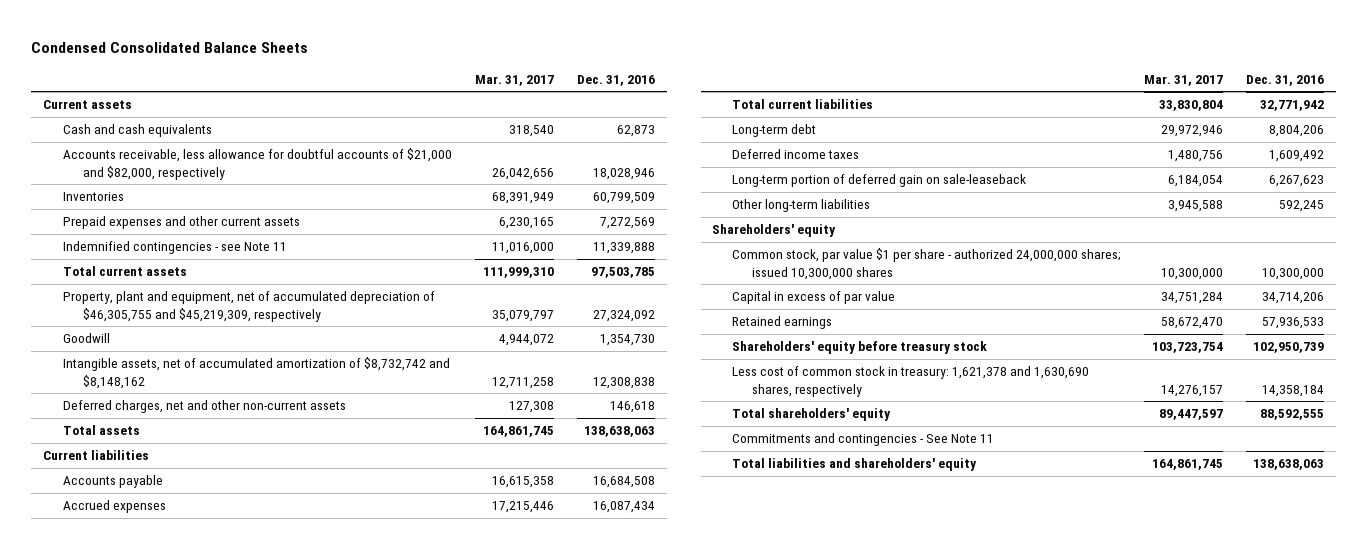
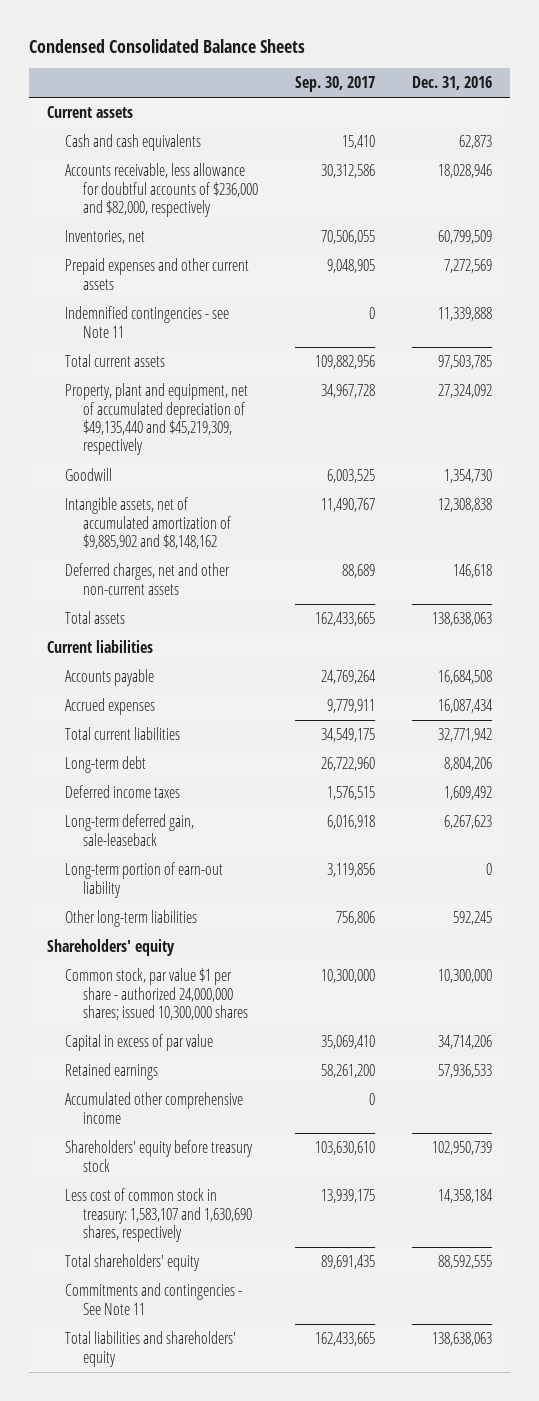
- | Mar. 31, 2017 | Dec. 31, 2016
+ | Sep. 30, 2017 | Dec. 31, 2016
- Accounts receivable, less allowance for doubtful accounts of $21,000 and $82,000, respectively | 26,042,656 | 18,028,946
- Inventories | 68,391,949 | 60,799,509
+ Accounts receivable, less allowance for doubtful accounts of $236,000 and $82,000, respectively | 30,312,586 | 18,028,946
+ Inventories, net | 70,506,055 | 60,799,509
- Property, plant and equipment, net of accumulated depreciation of $46,305,755 and $45,219,309, respectively | 35,079,797 | 27,324,092
+ Property, plant and equipment, net of accumulated depreciation of $49,135,440 and $45,219,309, respectively | 34,967,728 | 27,324,092
- Intangible assets, net of accumulated amortization of $8,732,742 and $8,148,162 | 12,711,258 | 12,308,838
+ Intangible assets, net of accumulated amortization of $9,885,902 and $8,148,162 | 11,490,767 | 12,308,838
- Long-term portion of deferred gain on sale-leaseback | 6,184,054 | 6,267,623
+ Long-term deferred gain, sale-leaseback | 6,016,918 | 6,267,623
+ Long-term portion of earn-out liability | 3,119,856 | 0
+ Accumulated other comprehensive income | 0 |
- Less cost of common stock in treasury: 1,621,378 and 1,630,690 shares, respectively | 14,276,157 | 14,358,184
+ Less cost of common stock in treasury: 1,583,107 and 1,630,690 shares, respectively | 13,939,175 | 14,358,184

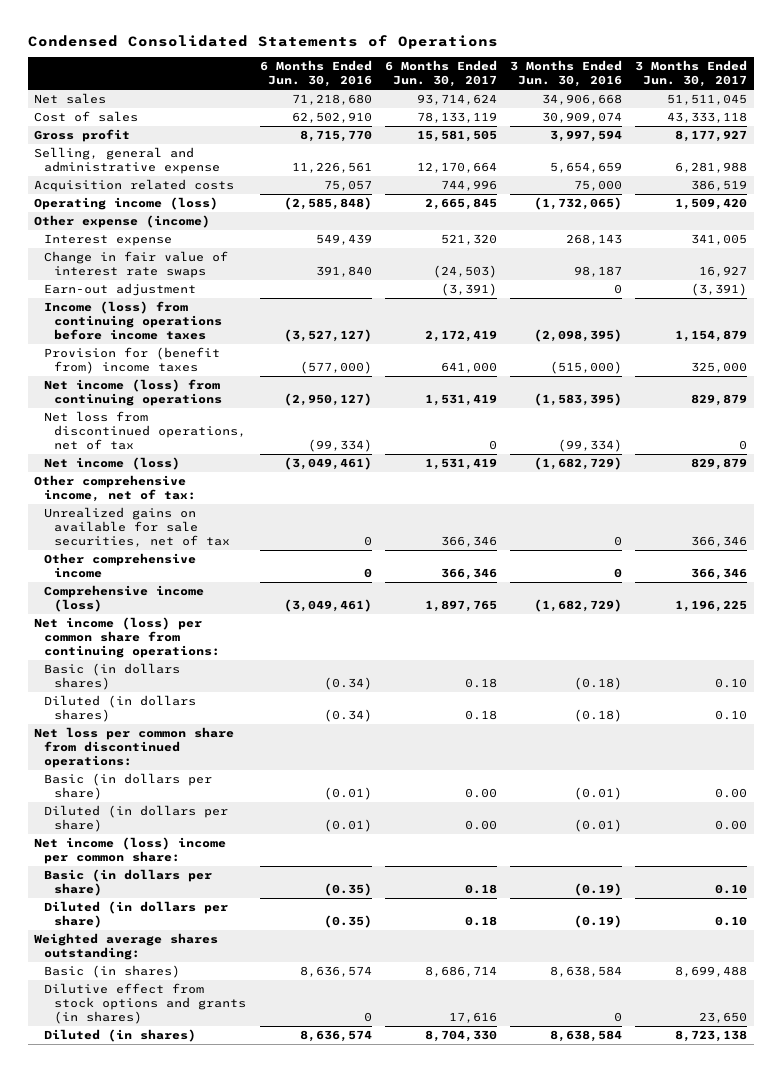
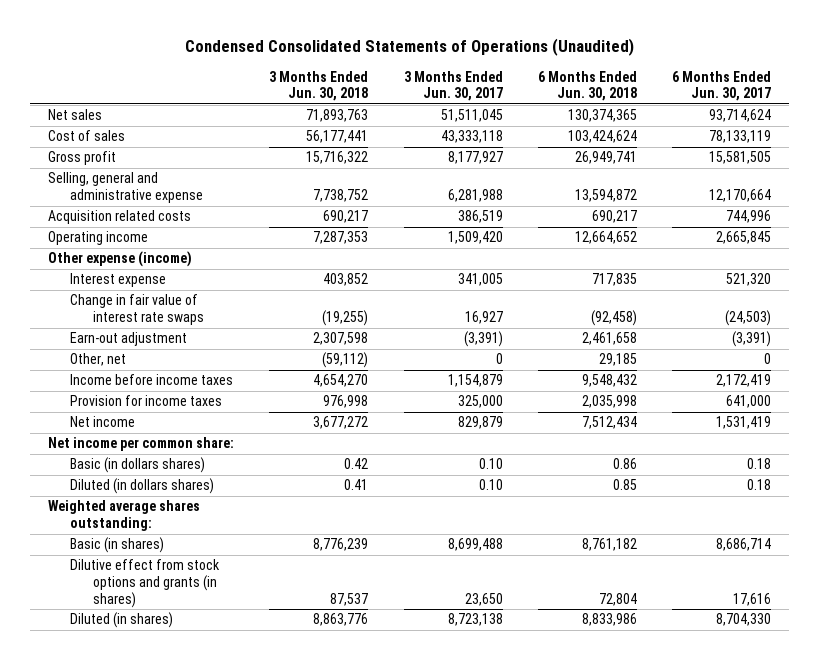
- Condensed Consolidated Statements of Operations
+ Condensed Consolidated Statements of Operations (Unaudited)
- | 6 Months Ended Jun. 30, 2016 | 6 Months Ended Jun. 30, 2017 | 3 Months Ended Jun. 30, 2016 | 3 Months Ended Jun. 30, 2017
+ | 3 Months Ended Jun. 30, 2018 | 3 Months Ended Jun. 30, 2017 | 6 Months Ended Jun. 30, 2018 | 6 Months Ended Jun. 30, 2017
- Operating income (loss) | (2,585,848) | 2,665,845 | (1,732,065) | 1,509,420
+ Operating income | 7,287,353 | 1,509,420 | 12,664,652 | 2,665,845
- Income (loss) from continuing operations before income taxes | (3,527,127) | 2,172,419 | (2,098,395) | 1,154,879
- Provision for (benefit from) income taxes | (577,000) | 641,000 | (515,000) | 325,000
- Net income (loss) from continuing operations | (2,950,127) | 1,531,419 | (1,583,395) | 829,879
- Net loss from discontinued operations, net of tax | (99,334) | 0 | (99,334) | 0
- Net income (loss) | (3,049,461) | 1,531,419 | (1,682,729) | 829,879
- Other comprehensive income, net of tax:
- Unrealized gains on available for sale securities, net of tax | 0 | 366,346 | 0 | 366,346
- Other comprehensive income | 0 | 366,346 | 0 | 366,346
- Comprehensive income (loss) | (3,049,461) | 1,897,765 | (1,682,729) | 1,196,225
- Net income (loss) per common share from continuing operations:
+ Other, net | (59,112) | 0 | 29,185 | 0
+ Income before income taxes | 4,654,270 | 1,154,879 | 9,548,432 | 2,172,419
+ Provision for income taxes | 976,998 | 325,000 | 2,035,998 | 641,000
+ Net income | 3,677,272 | 829,879 | 7,512,434 | 1,531,419
+ Net income per common share:
- Net loss per common share from discontinued operations:
- Basic (in dollars per share) | (0.01) | 0.00 | (0.01) | 0.00
- Diluted (in dollars per share) | (0.01) | 0.00 | (0.01) | 0.00
- Net income (loss) income per common share:
- Basic (in dollars per share) | (0.35) | 0.18 | (0.19) | 0.10
- Diluted (in dollars per share) | (0.35) | 0.18 | (0.19) | 0.10

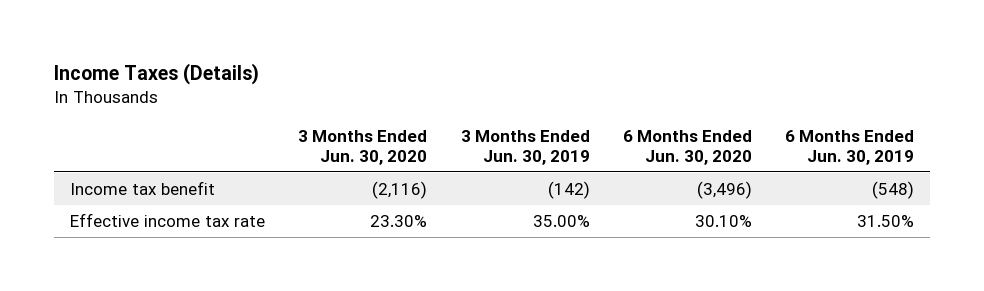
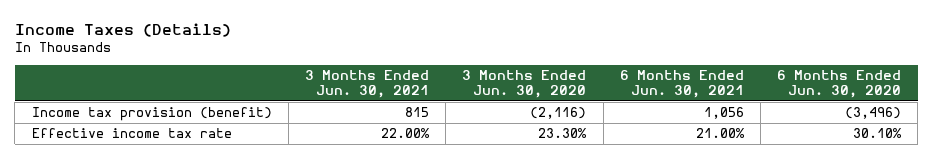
- | 3 Months Ended Jun. 30, 2020 | 3 Months Ended Jun. 30, 2019 | 6 Months Ended Jun. 30, 2020 | 6 Months Ended Jun. 30, 2019
+ | 3 Months Ended Jun. 30, 2021 | 3 Months Ended Jun. 30, 2020 | 6 Months Ended Jun. 30, 2021 | 6 Months Ended Jun. 30, 2020
- Income tax benefit | (2,116) | (142) | (3,496) | (548)
+ Income tax provision (benefit) | 815 | (2,116) | 1,056 | (3,496)

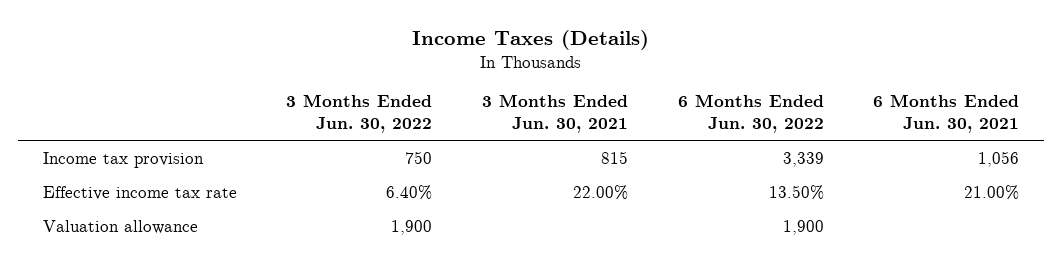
- | 3 Months Ended Jun. 30, 2021 | 3 Months Ended Jun. 30, 2020 | 6 Months Ended Jun. 30, 2021 | 6 Months Ended Jun. 30, 2020
+ | 3 Months Ended Jun. 30, 2022 | 3 Months Ended Jun. 30, 2021 | 6 Months Ended Jun. 30, 2022 | 6 Months Ended Jun. 30, 2021
- Income tax provision (benefit) | 815 | (2,116) | 1,056 | (3,496)
+ Income tax provision | 750 | 815 | 3,339 | 1,056
+ Valuation allowance | 1,900 | | 1,900 |

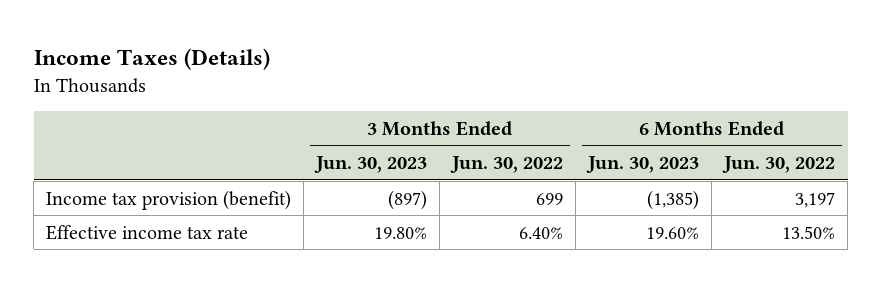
- | 3 Months Ended Jun. 30, 2022 | 3 Months Ended Jun. 30, 2021 | 6 Months Ended Jun. 30, 2022 | 6 Months Ended Jun. 30, 2021
+ | 3 Months Ended Jun. 30, 2023 | 3 Months Ended Jun. 30, 2022 | 6 Months Ended Jun. 30, 2023 | 6 Months Ended Jun. 30, 2022
- Income tax provision | 750 | 815 | 3,339 | 1,056
+ Income tax provision (benefit) | (897) | 699 | (1,385) | 3,197
- Valuation allowance | 1,900 | | 1,900 |

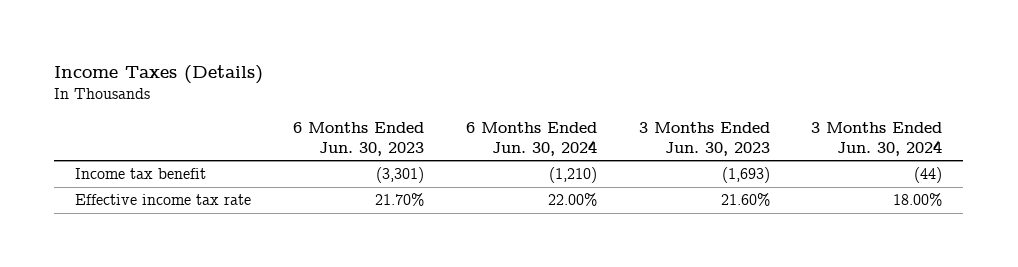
- | 3 Months Ended Jun. 30, 2023 | 3 Months Ended Jun. 30, 2022 | 6 Months Ended Jun. 30, 2023 | 6 Months Ended Jun. 30, 2022
+ | 6 Months Ended Jun. 30, 2023 | 6 Months Ended Jun. 30, 2024 | 3 Months Ended Jun. 30, 2023 | 3 Months Ended Jun. 30, 2024
- Income tax provision (benefit) | (897) | 699 | (1,385) | 3,197
- Effective income tax rate | 19.80% | 6.40% | 19.60% | 13.50%
+ Income tax benefit | (3,301) | (1,210) | (1,693) | (44)
+ Effective income tax rate | 21.70% | 22.00% | 21.60% | 18.00%

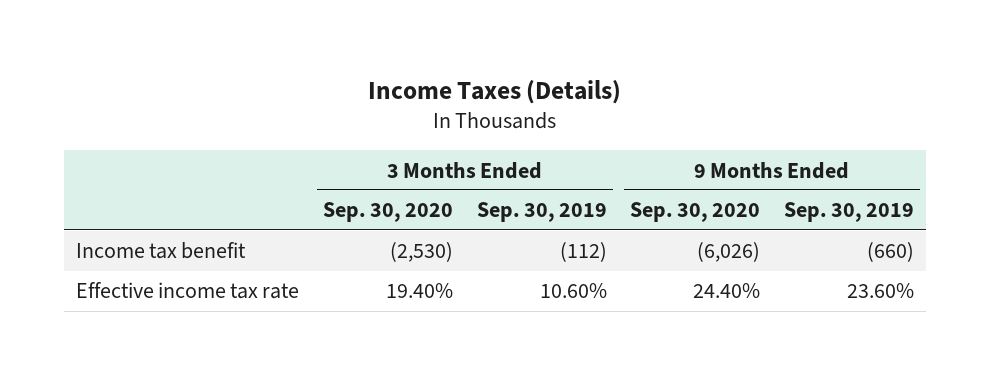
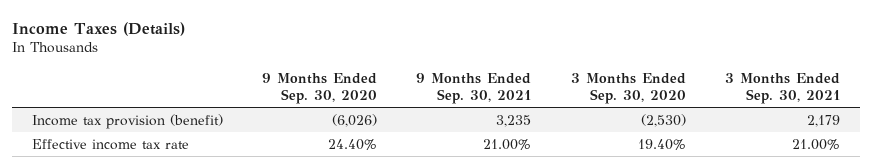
- | 3 Months Ended Sep. 30, 2020 | 3 Months Ended Sep. 30, 2019 | 9 Months Ended Sep. 30, 2020 | 9 Months Ended Sep. 30, 2019
+ | 9 Months Ended Sep. 30, 2020 | 9 Months Ended Sep. 30, 2021 | 3 Months Ended Sep. 30, 2020 | 3 Months Ended Sep. 30, 2021
- Income tax benefit | (2,530) | (112) | (6,026) | (660)
+ Income tax provision (benefit) | (6,026) | 3,235 | (2,530) | 2,179

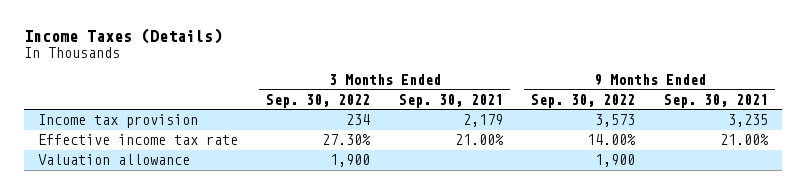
- | 9 Months Ended Sep. 30, 2020 | 9 Months Ended Sep. 30, 2021 | 3 Months Ended Sep. 30, 2020 | 3 Months Ended Sep. 30, 2021
+ | 3 Months Ended Sep. 30, 2022 | 3 Months Ended Sep. 30, 2021 | 9 Months Ended Sep. 30, 2022 | 9 Months Ended Sep. 30, 2021
- Income tax provision (benefit) | (6,026) | 3,235 | (2,530) | 2,179
+ Income tax provision | 234 | 2,179 | 3,573 | 3,235
+ Valuation allowance | 1,900 | | 1,900 |

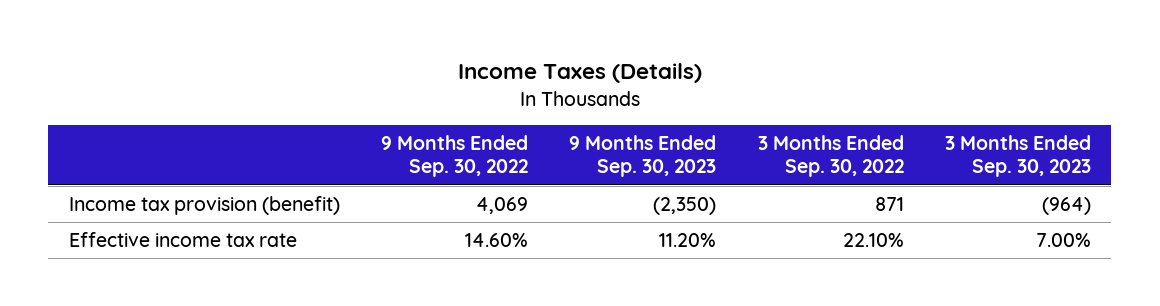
- | 3 Months Ended Sep. 30, 2022 | 3 Months Ended Sep. 30, 2021 | 9 Months Ended Sep. 30, 2022 | 9 Months Ended Sep. 30, 2021
+ | 9 Months Ended Sep. 30, 2022 | 9 Months Ended Sep. 30, 2023 | 3 Months Ended Sep. 30, 2022 | 3 Months Ended Sep. 30, 2023
- Income tax provision | 234 | 2,179 | 3,573 | 3,235
- Effective income tax rate | 27.30% | 21.00% | 14.00% | 21.00%
- Valuation allowance | 1,900 | | 1,900 |
+ Income tax provision (benefit) | 4,069 | (2,350) | 871 | (964)
+ Effective income tax rate | 14.60% | 11.20% | 22.10% | 7.00%

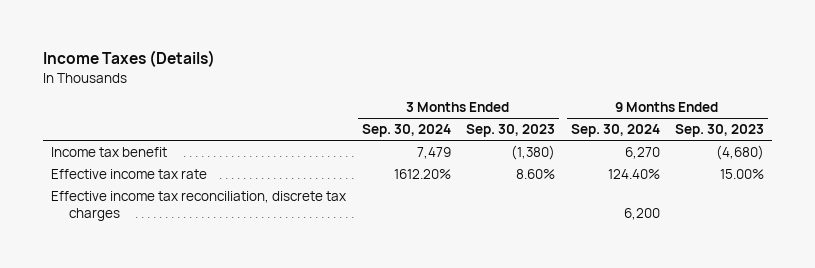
- | 9 Months Ended Sep. 30, 2022 | 9 Months Ended Sep. 30, 2023 | 3 Months Ended Sep. 30, 2022 | 3 Months Ended Sep. 30, 2023
+ | 3 Months Ended Sep. 30, 2024 | 3 Months Ended Sep. 30, 2023 | 9 Months Ended Sep. 30, 2024 | 9 Months Ended Sep. 30, 2023
- Income tax provision (benefit) | 4,069 | (2,350) | 871 | (964)
- Effective income tax rate | 14.60% | 11.20% | 22.10% | 7.00%
+ Income tax benefit | 7,479 | (1,380) | 6,270 | (4,680)
+ Effective income tax rate | 1612.20% | 8.60% | 124.40% | 15.00%
+ Effective income tax reconciliation, discrete tax charges | | | 6,200 |

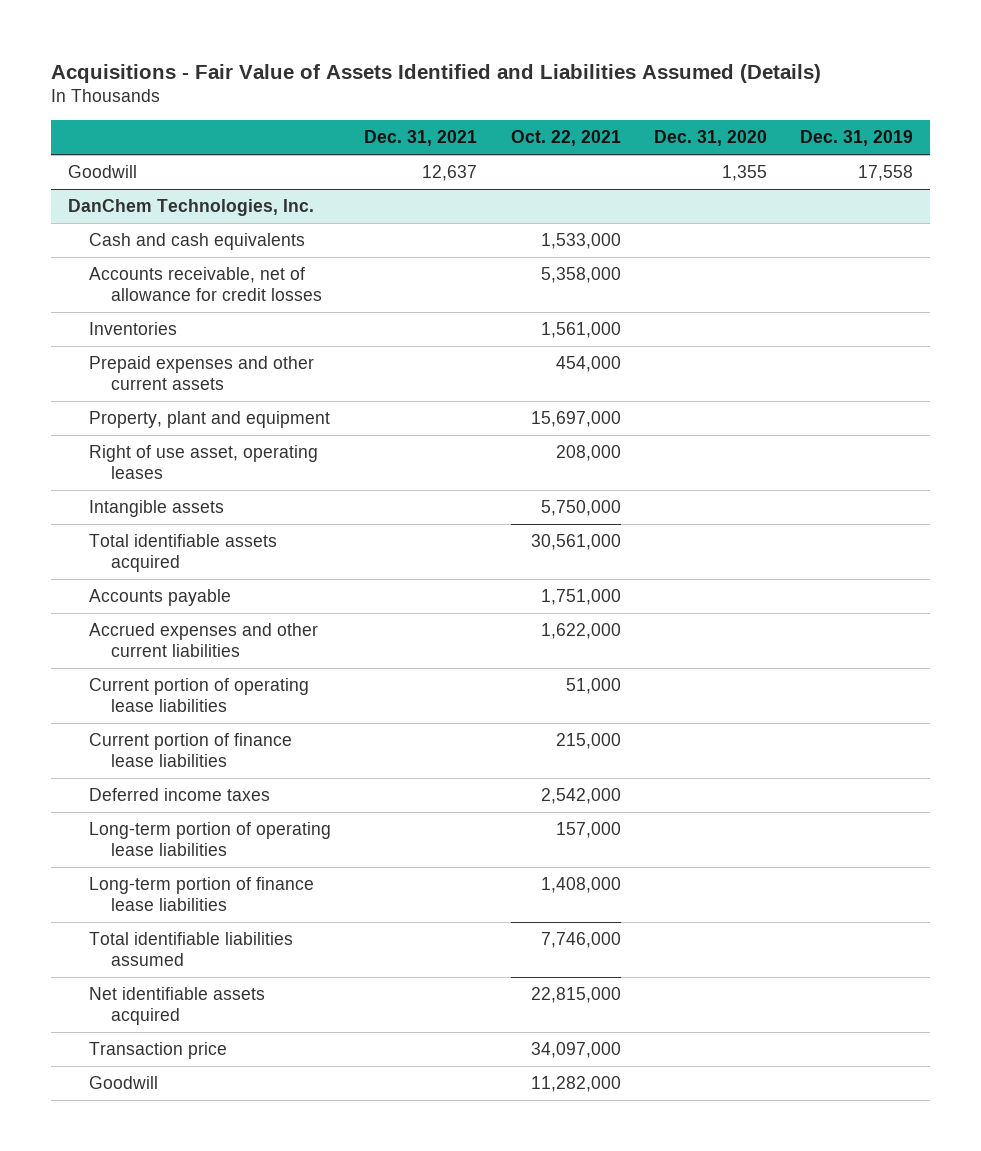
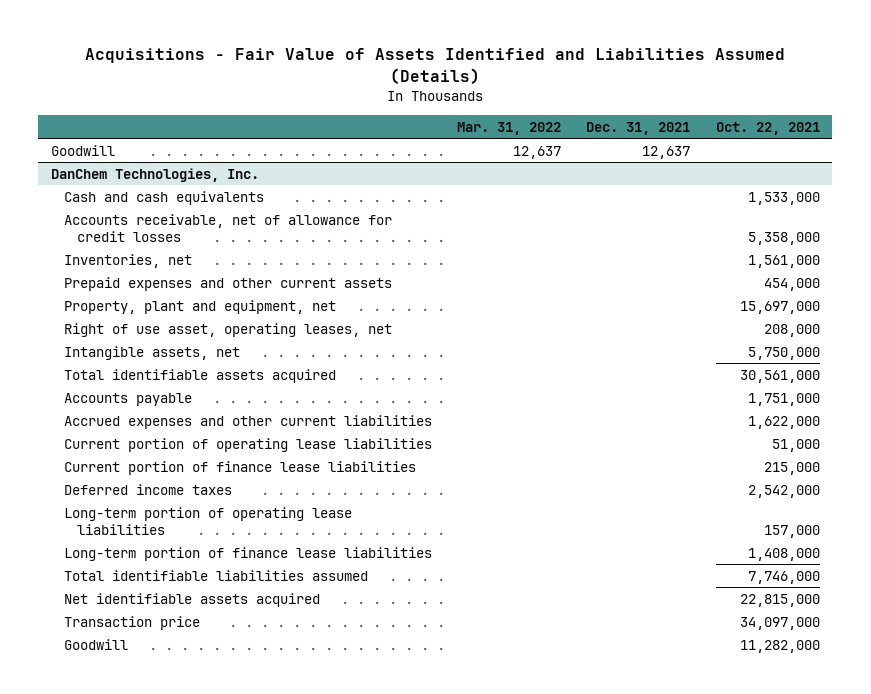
- | Dec. 31, 2021 | Oct. 22, 2021 | Dec. 31, 2020 | Dec. 31, 2019
+ | Mar. 31, 2022 | Dec. 31, 2021 | Oct. 22, 2021
@ DanChem Technologies, Inc.
- Inventories | | 1,561,000 | |
+ Inventories, net | | | 1,561,000
- Property, plant and equipment | | 15,697,000 | |
- Right of use asset, operating leases | | 208,000 | |
- Intangible assets | | 5,750,000 | |
+ Property, plant and equipment, net | | | 15,697,000
+ Right of use asset, operating leases, net | | | 208,000
+ Intangible assets, net | | | 5,750,000

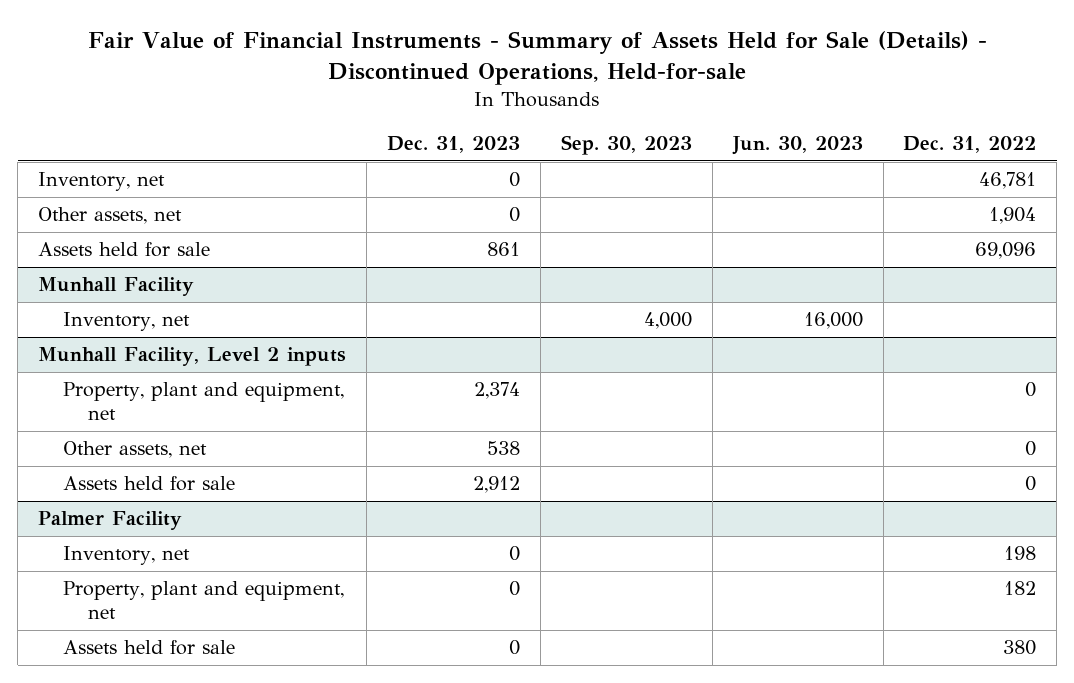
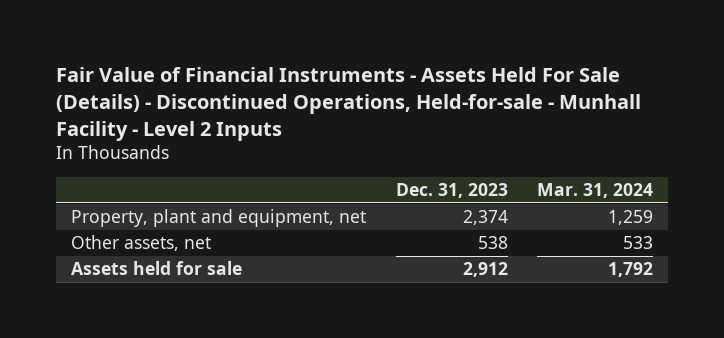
- Fair Value of Financial Instruments - Summary of Assets Held for Sale (Details) - Discontinued Operations, Held-for-sale
+ Fair Value of Financial Instruments - Assets Held For Sale (Details) - Discontinued Operations, Held-for-sale - Munhall Facility - Level 2 Inputs
- | Dec. 31, 2023 | Sep. 30, 2023 | Jun. 30, 2023 | Dec. 31, 2022
+ | Dec. 31, 2023 | Mar. 31, 2024
- Inventory, net | 0 | | | 46,781
- Other assets, net | 0 | | | 1,904
- Assets held for sale | 861 | | | 69,096
- Munhall Facility
- Inventory, net | | 4,000 | 16,000 |
- Munhall Facility, Level 2 inputs
- Palmer Facility
- Inventory, net | 0 | | | 198
- Property, plant and equipment, net | 0 | | | 182
- Assets held for sale | 0 | | | 380

